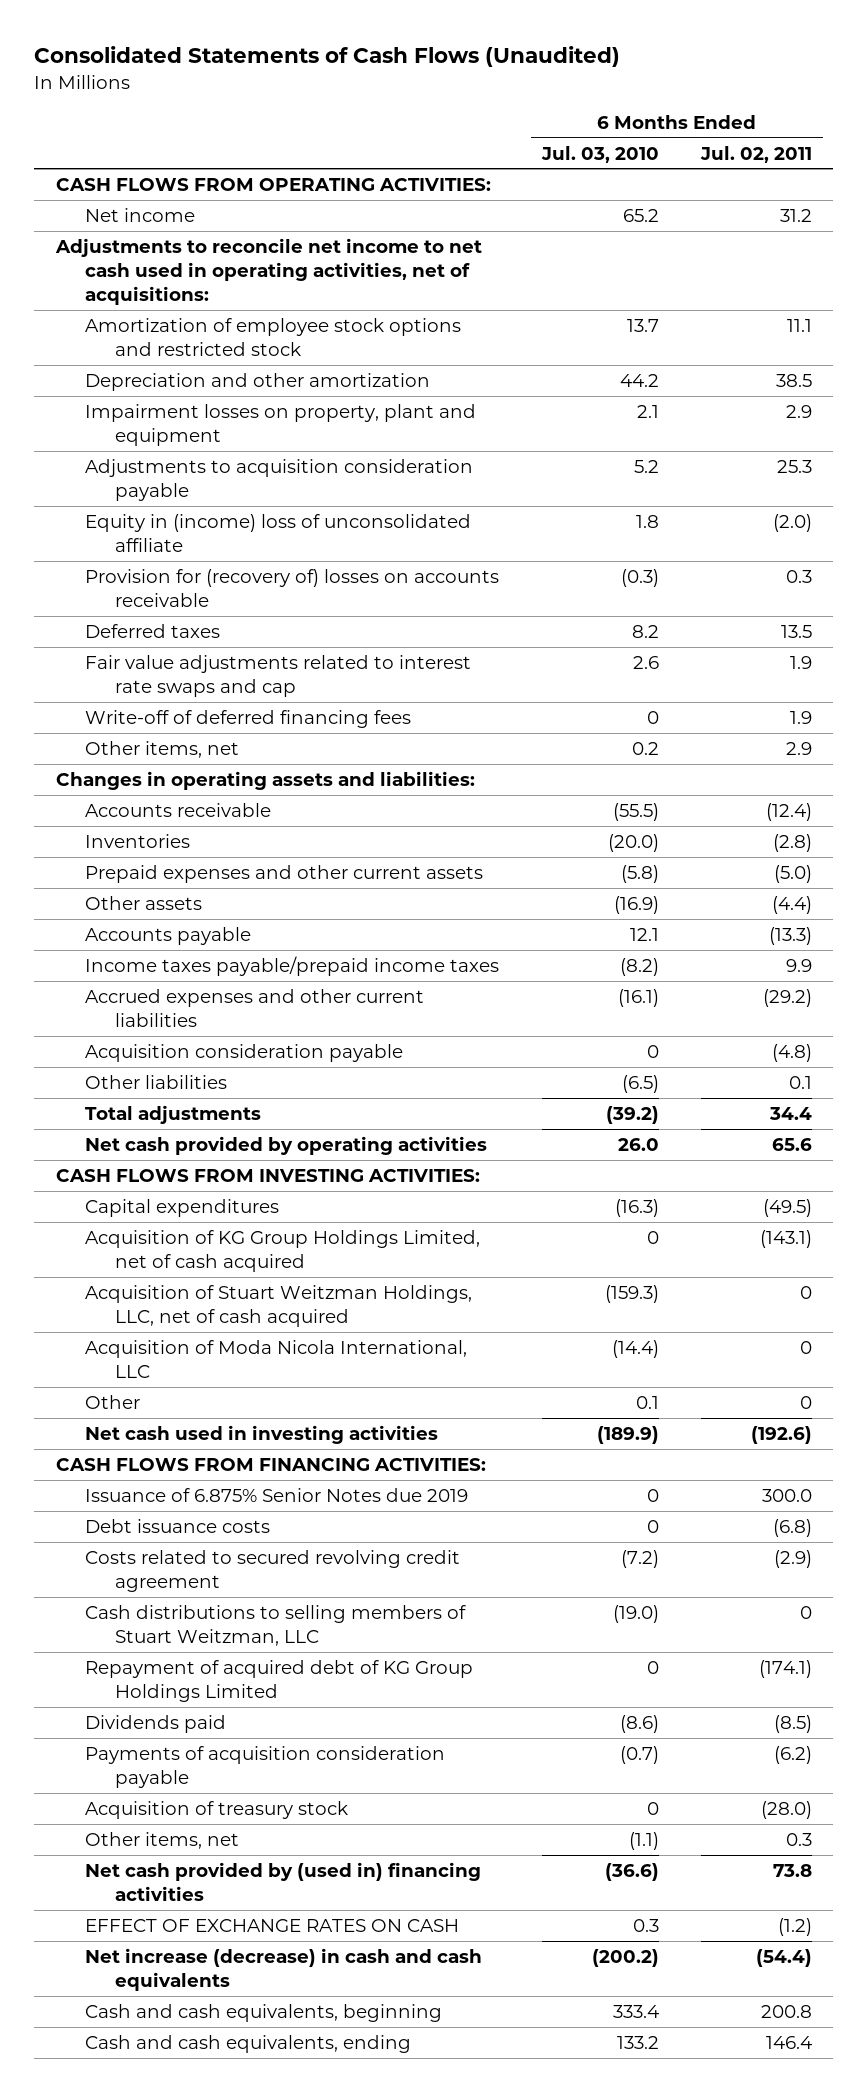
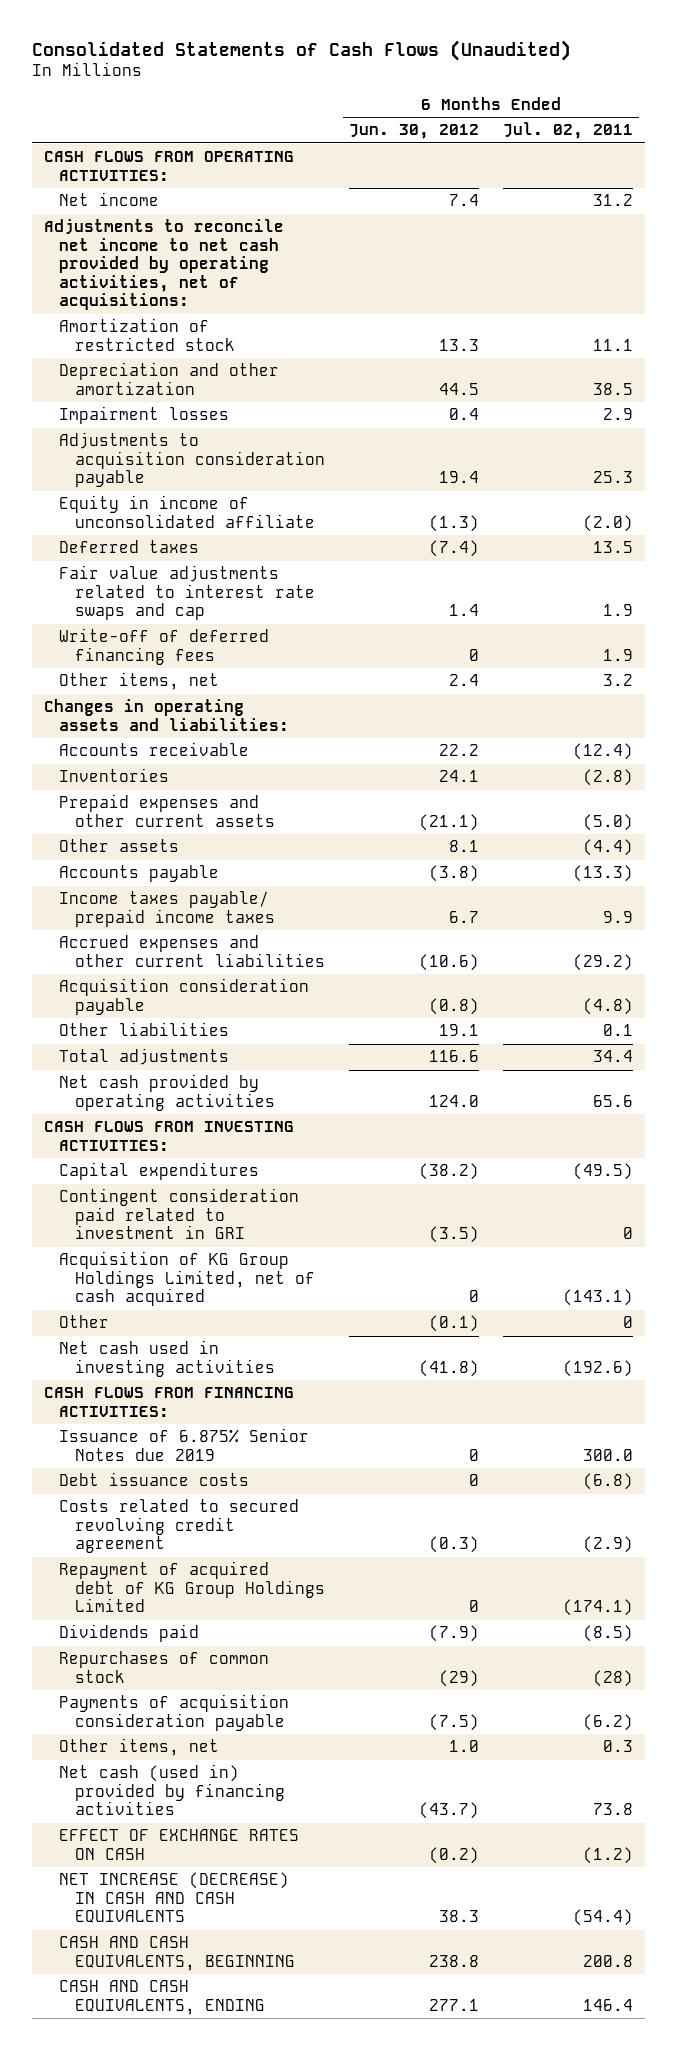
- | 6 Months Ended Jul. 03, 2010 | 6 Months Ended Jul. 02, 2011
+ | 6 Months Ended Jun. 30, 2012 | 6 Months Ended Jul. 02, 2011
- Adjustments to reconcile net income to net cash used in operating activities, net of acquisitions:
- Amortization of employee stock options and restricted stock | 13.7 | 11.1
+ Adjustments to reconcile net income to net cash provided by operating activities, net of acquisitions:
+ Amortization of restricted stock | 13.3 | 11.1
- Impairment losses on property, plant and equipment | 2.1 | 2.9
+ Impairment losses | 0.4 | 2.9
- Equity in (income) loss of unconsolidated affiliate | 1.8 | (2.0)
- Provision for (recovery of) losses on accounts receivable | (0.3) | 0.3
+ Equity in income of unconsolidated affiliate | (1.3) | (2.0)
- Other items, net | 0.2 | 2.9
+ Other items, net | 2.4 | 3.2
- Income taxes payable/prepaid income taxes | (8.2) | 9.9
+ Income taxes payable/ prepaid income taxes | 6.7 | 9.9
+ Contingent consideration paid related to investment in GRI | (3.5) | 0
- Acquisition of Stuart Weitzman Holdings, LLC, net of cash acquired | (159.3) | 0
- Acquisition of Moda Nicola International, LLC | (14.4) | 0
- Cash distributions to selling members of Stuart Weitzman, LLC | (19.0) | 0
+ Repurchases of common stock | (29) | (28)
- Acquisition of treasury stock | 0 | (28.0)
- Net cash provided by (used in) financing activities | (36.6) | 73.8
+ Net cash (used in) provided by financing activities | (43.7) | 73.8
- Net increase (decrease) in cash and cash equivalents | (200.2) | (54.4)
- Cash and cash equivalents, beginning | 333.4 | 200.8
- Cash and cash equivalents, ending | 133.2 | 146.4
+ NET INCREASE (DECREASE) IN CASH AND CASH EQUIVALENTS | 38.3 | (54.4)
+ CASH AND CASH EQUIVALENTS, BEGINNING | 238.8 | 200.8
+ CASH AND CASH EQUIVALENTS, ENDING | 277.1 | 146.4

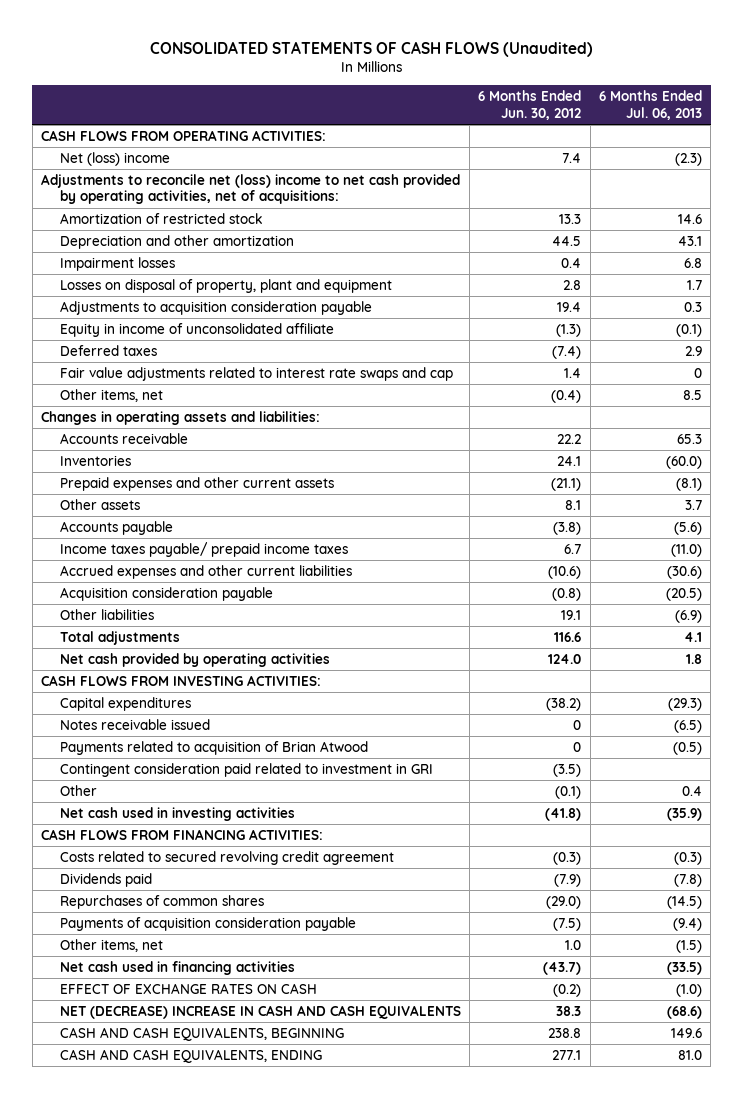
- Consolidated Statements of Cash Flows (Unaudited)
+ CONSOLIDATED STATEMENTS OF CASH FLOWS (Unaudited)
- | 6 Months Ended Jun. 30, 2012 | 6 Months Ended Jul. 02, 2011
+ | 6 Months Ended Jun. 30, 2012 | 6 Months Ended Jul. 06, 2013
- Net income | 7.4 | 31.2
- Adjustments to reconcile net income to net cash provided by operating activities, net of acquisitions:
+ Net (loss) income | 7.4 | (2.3)
+ Adjustments to reconcile net (loss) income to net cash provided by operating activities, net of acquisitions:
+ Losses on disposal of property, plant and equipment | 2.8 | 1.7
- Write-off of deferred financing fees | 0 | 1.9
- Other items, net | 2.4 | 3.2
+ Other items, net | (0.4) | 8.5
+ Notes receivable issued | 0 | (6.5)
+ Payments related to acquisition of Brian Atwood | 0 | (0.5)
- Acquisition of KG Group Holdings Limited, net of cash acquired | 0 | (143.1)
- Issuance of 6.875% Senior Notes due 2019 | 0 | 300.0
- Debt issuance costs | 0 | (6.8)
- Repayment of acquired debt of KG Group Holdings Limited | 0 | (174.1)
- Repurchases of common stock | (29) | (28)
+ Repurchases of common shares | (29.0) | (14.5)
- Net cash (used in) provided by financing activities | (43.7) | 73.8
+ Net cash used in financing activities | (43.7) | (33.5)
- NET INCREASE (DECREASE) IN CASH AND CASH EQUIVALENTS | 38.3 | (54.4)
+ NET (DECREASE) INCREASE IN CASH AND CASH EQUIVALENTS | 38.3 | (68.6)

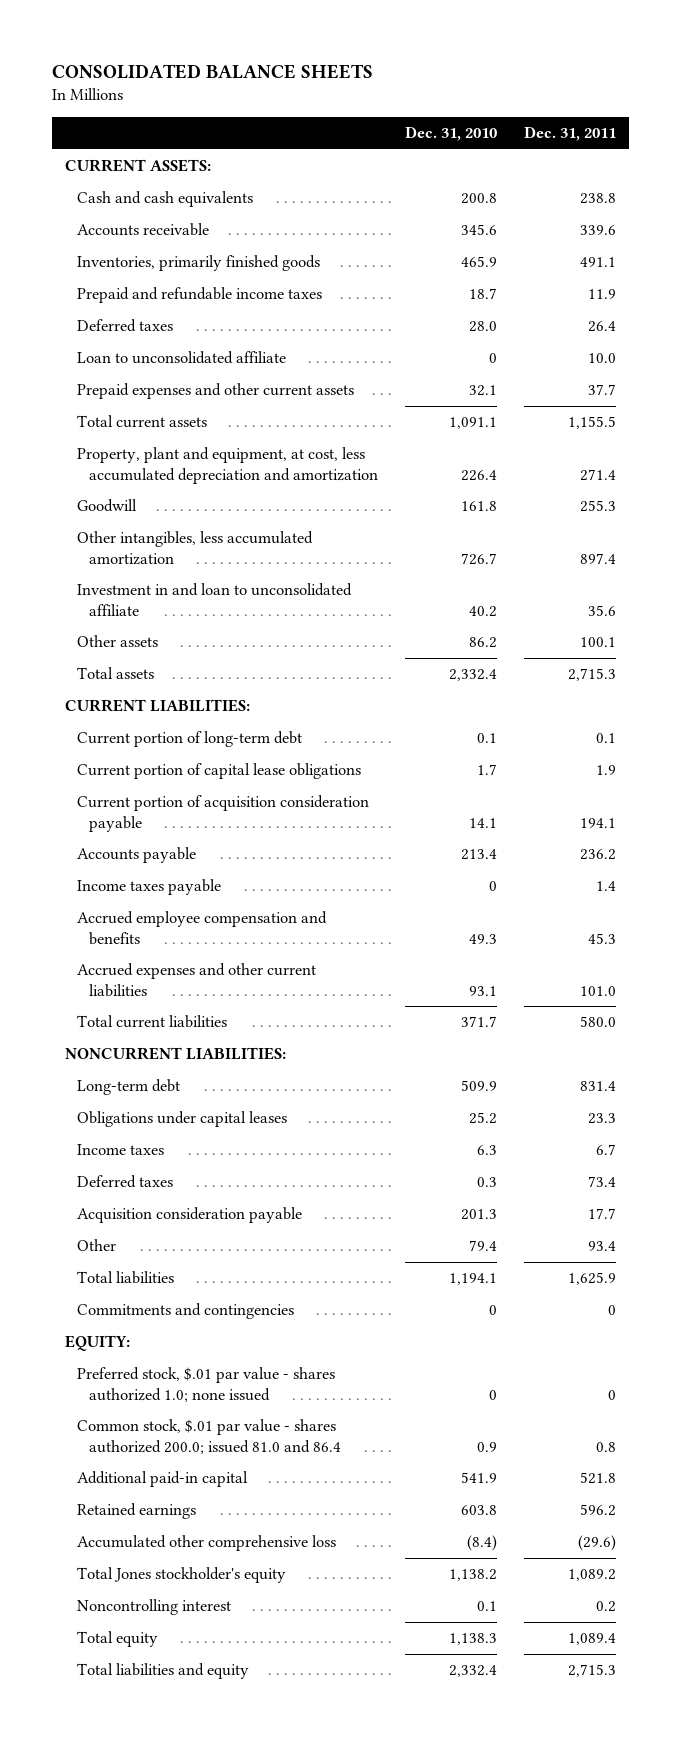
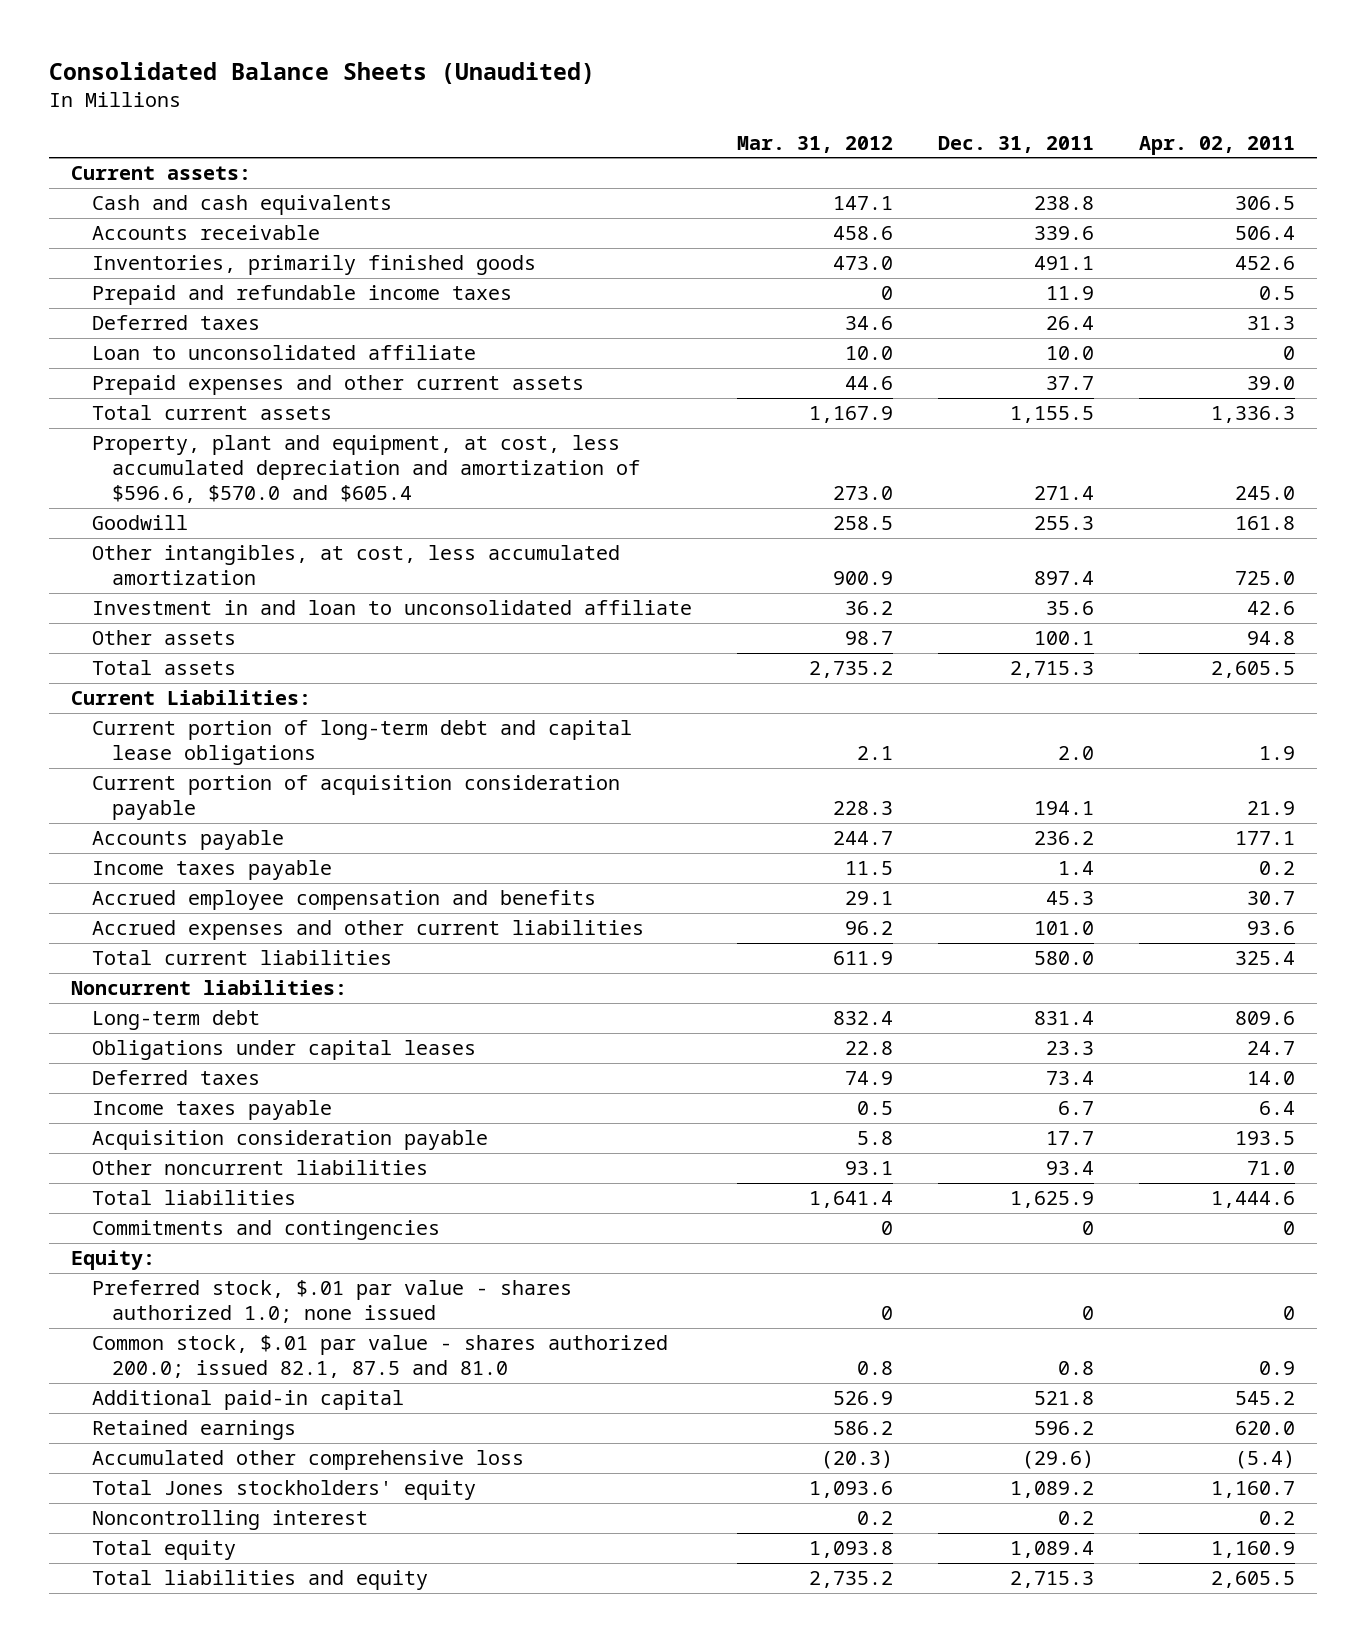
- CONSOLIDATED BALANCE SHEETS
+ Consolidated Balance Sheets (Unaudited)
- | Dec. 31, 2010 | Dec. 31, 2011
+ | Mar. 31, 2012 | Dec. 31, 2011 | Apr. 02, 2011
- CURRENT ASSETS:
+ Current assets:
- Property, plant and equipment, at cost, less accumulated depreciation and amortization | 226.4 | 271.4
+ Property, plant and equipment, at cost, less accumulated depreciation and amortization of $596.6, $570.0 and $605.4 | 273.0 | 271.4 | 245.0
- Other intangibles, less accumulated amortization | 726.7 | 897.4
+ Other intangibles, at cost, less accumulated amortization | 900.9 | 897.4 | 725.0
- CURRENT LIABILITIES:
- Current portion of long-term debt | 0.1 | 0.1
- Current portion of capital lease obligations | 1.7 | 1.9
+ Current Liabilities:
+ Current portion of long-term debt and capital lease obligations | 2.1 | 2.0 | 1.9
- NONCURRENT LIABILITIES:
+ Noncurrent liabilities:
- Income taxes | 6.3 | 6.7
+ Income taxes payable | 0.5 | 6.7 | 6.4
- Other | 79.4 | 93.4
+ Other noncurrent liabilities | 93.1 | 93.4 | 71.0
- EQUITY:
+ Equity:
- Common stock, $.01 par value - shares authorized 200.0; issued 81.0 and 86.4 | 0.9 | 0.8
+ Common stock, $.01 par value - shares authorized 200.0; issued 82.1, 87.5 and 81.0 | 0.8 | 0.8 | 0.9
- Total Jones stockholder's equity | 1,138.2 | 1,089.2
+ Total Jones stockholders' equity | 1,093.6 | 1,089.2 | 1,160.7

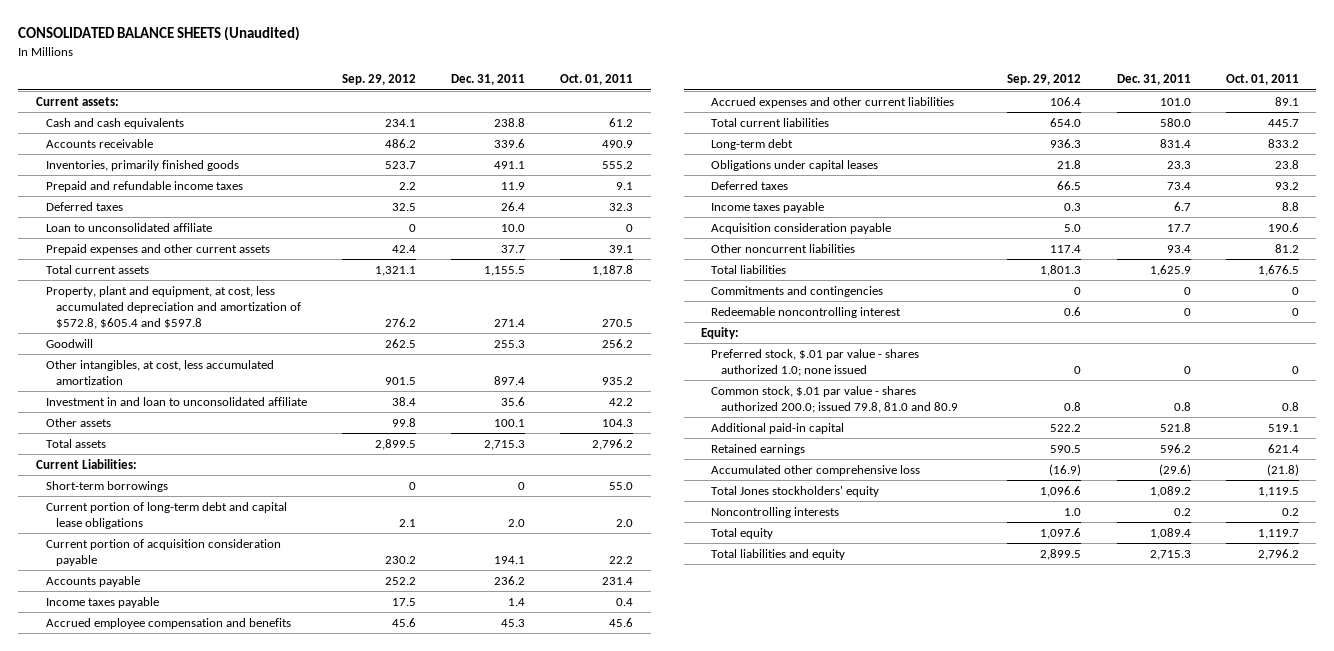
- Consolidated Balance Sheets (Unaudited)
+ CONSOLIDATED BALANCE SHEETS (Unaudited)
- | Mar. 31, 2012 | Dec. 31, 2011 | Apr. 02, 2011
+ | Sep. 29, 2012 | Dec. 31, 2011 | Oct. 01, 2011
- Property, plant and equipment, at cost, less accumulated depreciation and amortization of $596.6, $570.0 and $605.4 | 273.0 | 271.4 | 245.0
+ Property, plant and equipment, at cost, less accumulated depreciation and amortization of $572.8, $605.4 and $597.8 | 276.2 | 271.4 | 270.5
+ Short-term borrowings | 0 | 0 | 55.0
- Noncurrent liabilities:
+ Redeemable noncontrolling interest | 0.6 | 0 | 0
- Common stock, $.01 par value - shares authorized 200.0; issued 82.1, 87.5 and 81.0 | 0.8 | 0.8 | 0.9
+ Common stock, $.01 par value - shares authorized 200.0; issued 79.8, 81.0 and 80.9 | 0.8 | 0.8 | 0.8
- Noncontrolling interest | 0.2 | 0.2 | 0.2
+ Noncontrolling interests | 1.0 | 0.2 | 0.2

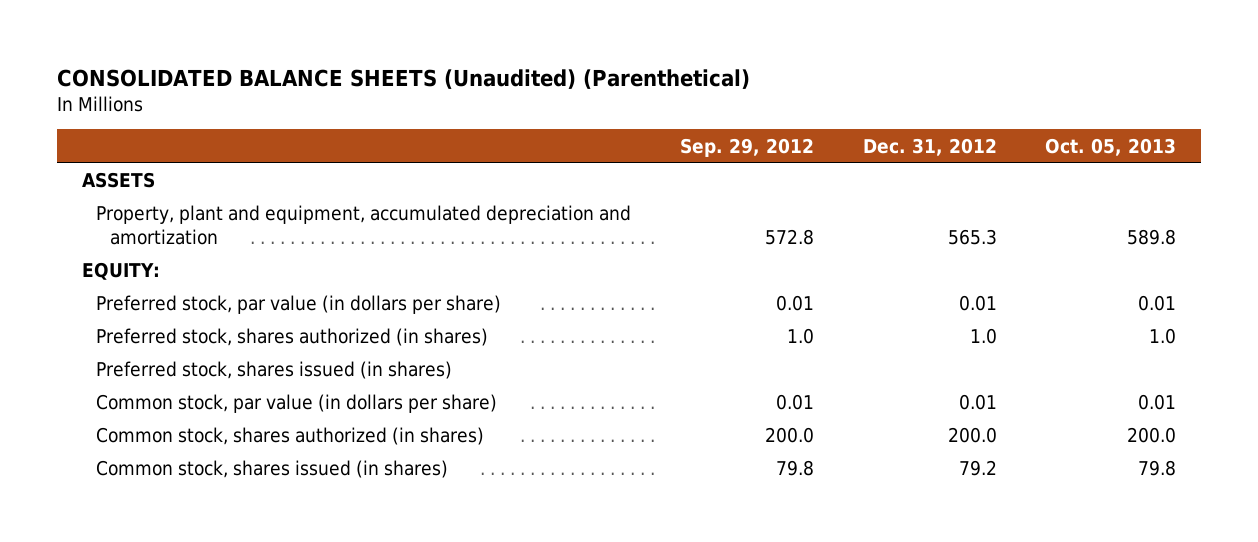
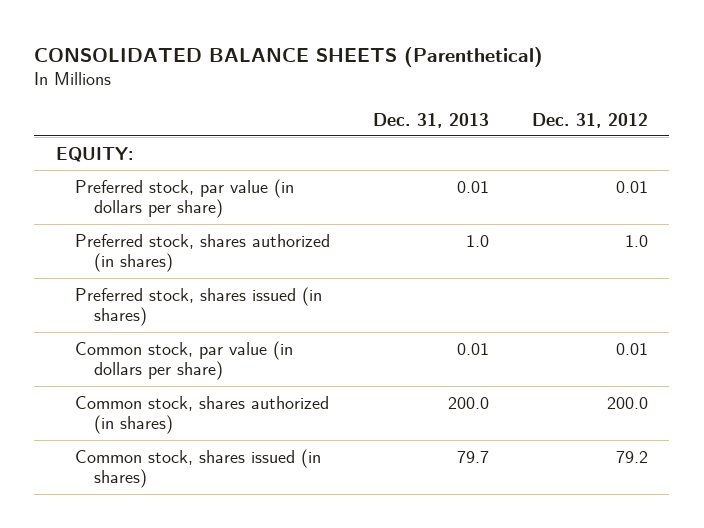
- CONSOLIDATED BALANCE SHEETS (Unaudited) (Parenthetical)
+ CONSOLIDATED BALANCE SHEETS (Parenthetical)
- | Sep. 29, 2012 | Dec. 31, 2012 | Oct. 05, 2013
+ | Dec. 31, 2013 | Dec. 31, 2012
- ASSETS
- Property, plant and equipment, accumulated depreciation and amortization | 572.8 | 565.3 | 589.8

